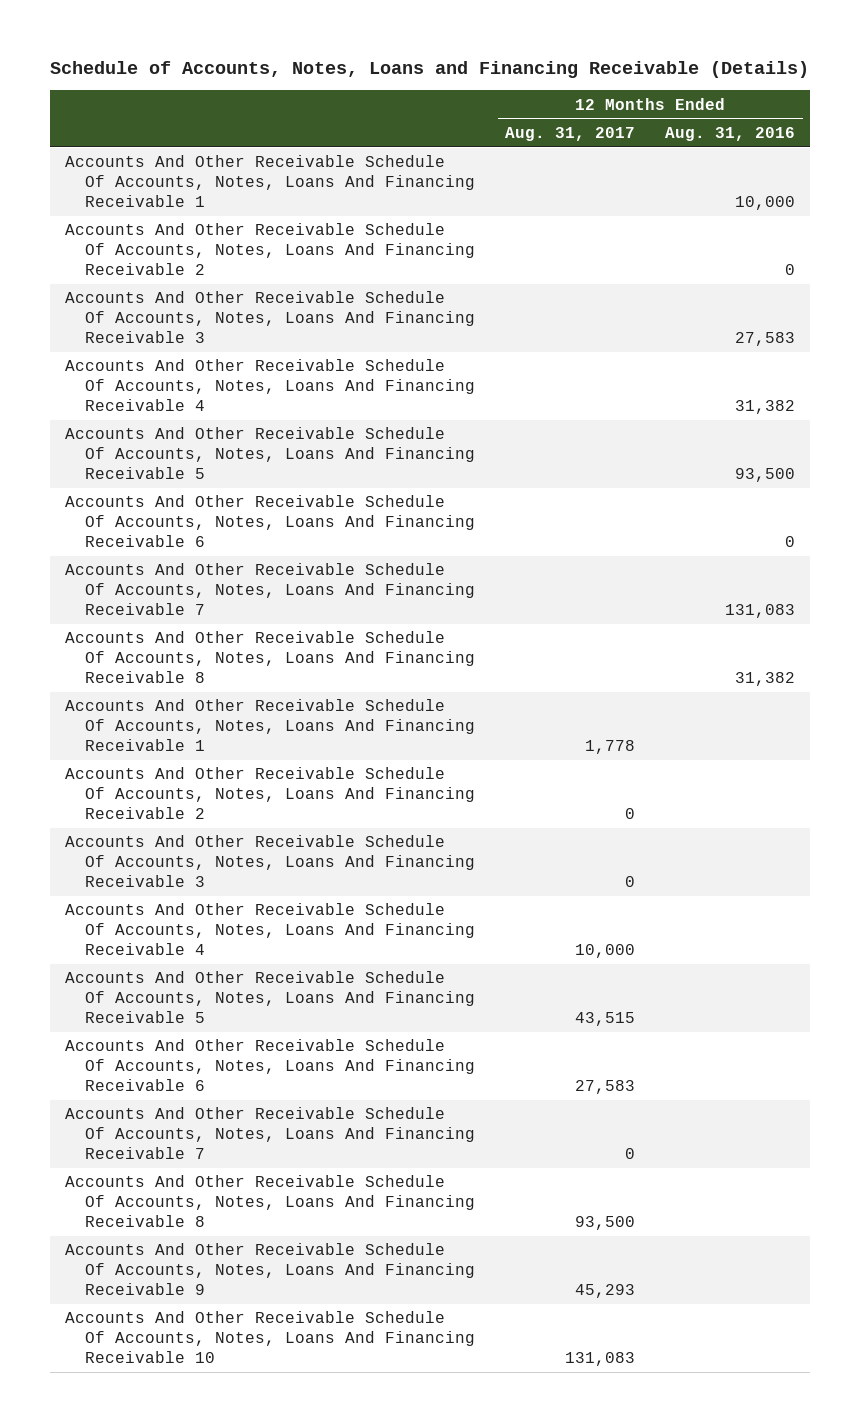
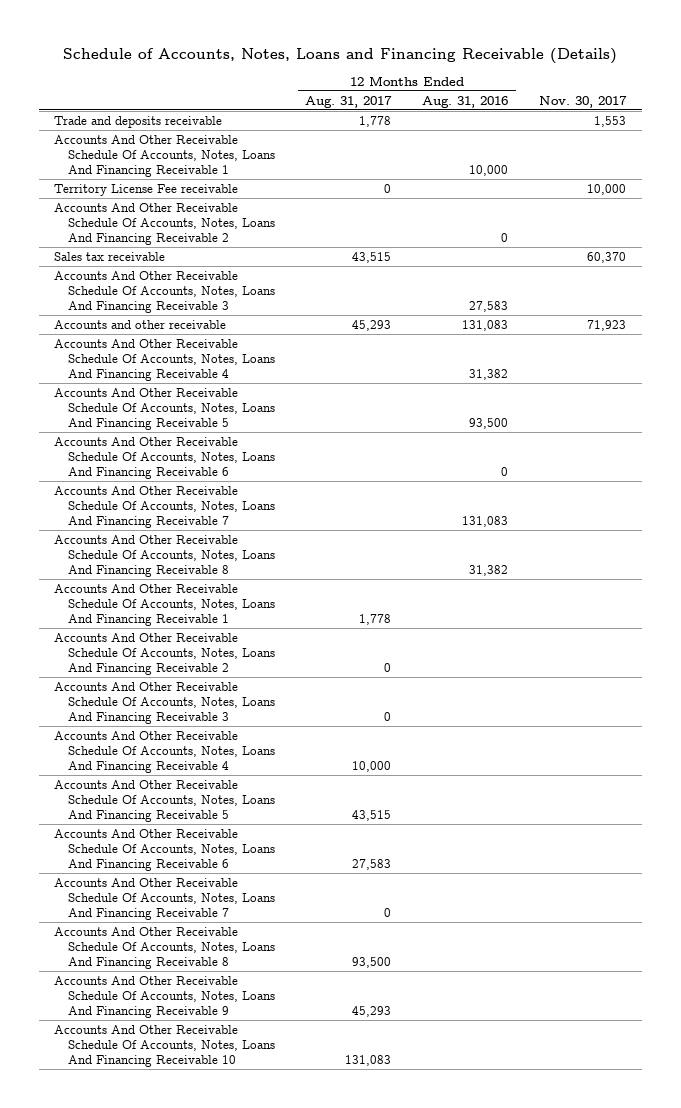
- | 12 Months Ended Aug. 31, 2017 | 12 Months Ended Aug. 31, 2016
+ | 12 Months Ended Aug. 31, 2017 | 12 Months Ended Aug. 31, 2016 | Nov. 30, 2017
+ Trade and deposits receivable | 1,778 | | 1,553
+ Territory License Fee receivable | 0 | | 10,000
+ Sales tax receivable | 43,515 | | 60,370
+ Accounts and other receivable | 45,293 | 131,083 | 71,923

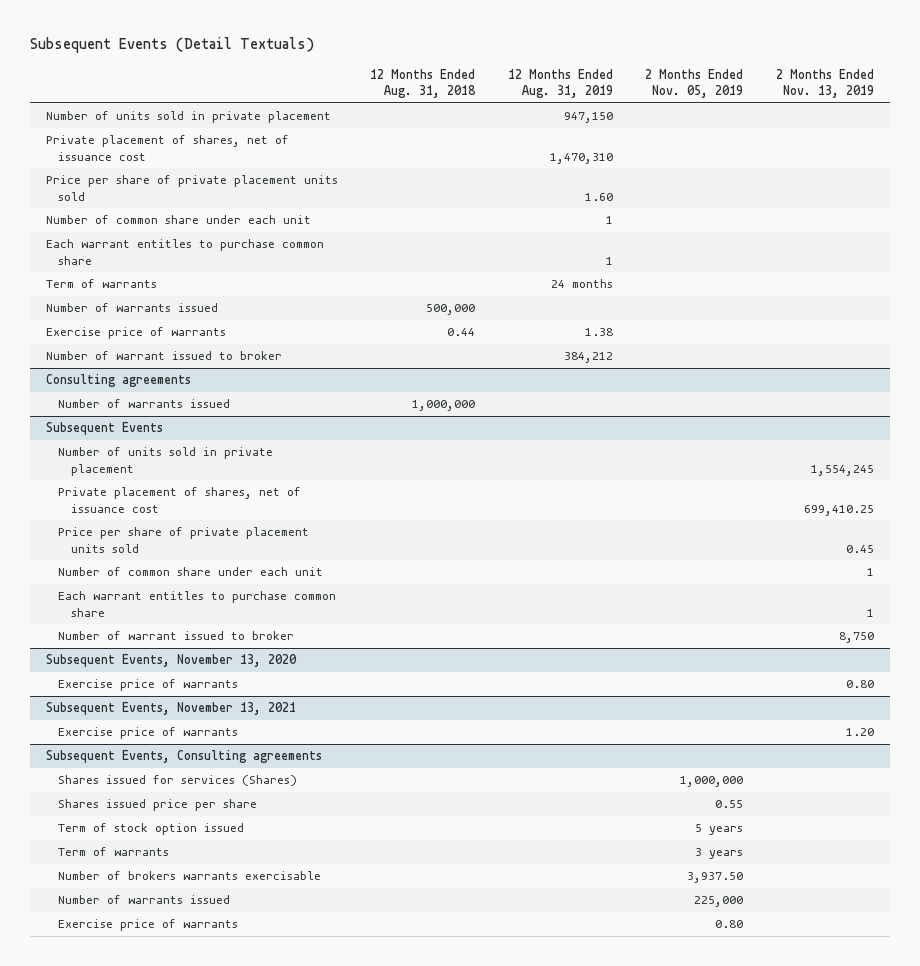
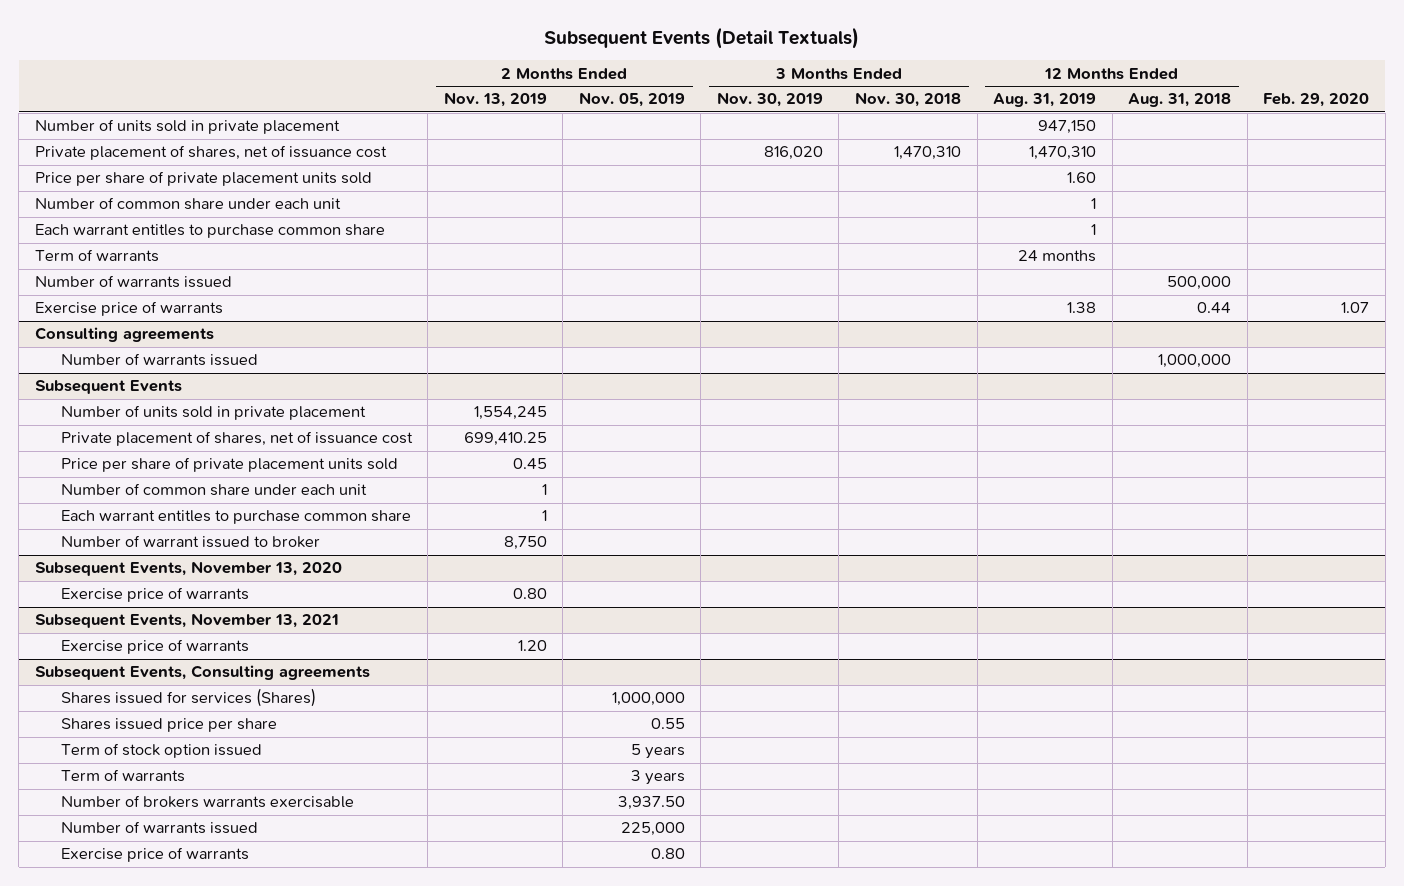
- | 12 Months Ended Aug. 31, 2018 | 12 Months Ended Aug. 31, 2019 | 2 Months Ended Nov. 05, 2019 | 2 Months Ended Nov. 13, 2019
+ | 2 Months Ended Nov. 13, 2019 | 2 Months Ended Nov. 05, 2019 | 3 Months Ended Nov. 30, 2019 | 3 Months Ended Nov. 30, 2018 | 12 Months Ended Aug. 31, 2019 | 12 Months Ended Aug. 31, 2018 | Feb. 29, 2020
- Number of warrant issued to broker | | 384,212 | |

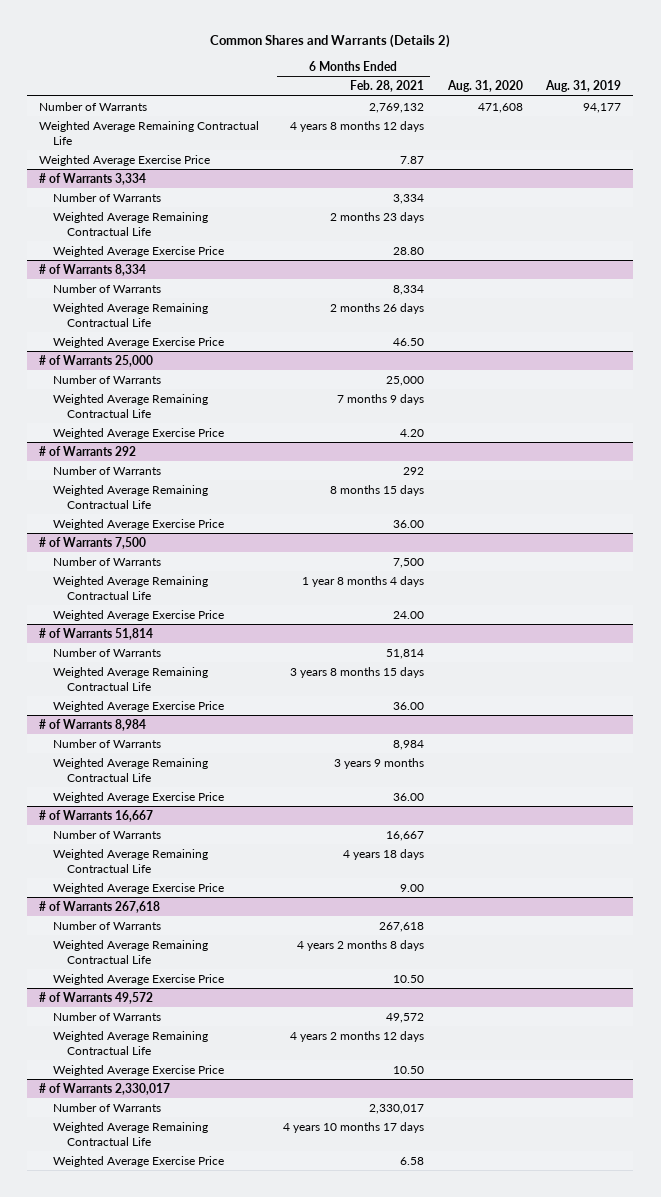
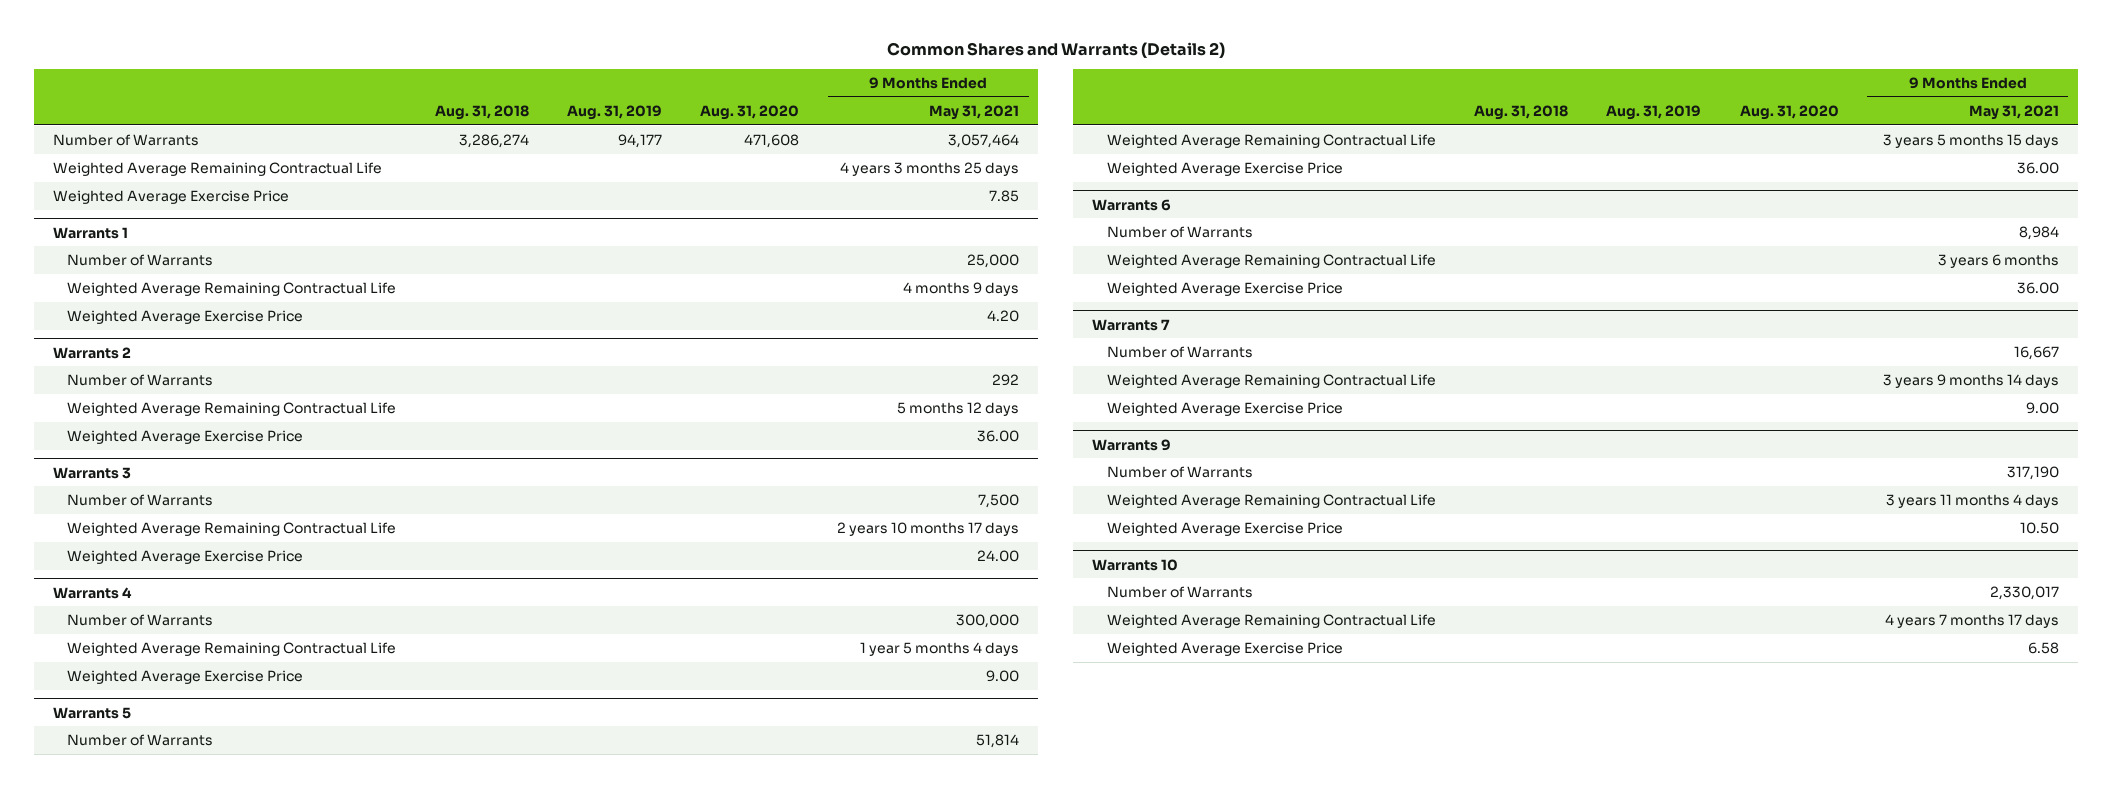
- | 6 Months Ended Feb. 28, 2021 | Aug. 31, 2020 | Aug. 31, 2019
+ | Aug. 31, 2018 | Aug. 31, 2019 | Aug. 31, 2020 | 9 Months Ended May 31, 2021
- # of Warrants 3,334
+ Warrants 1
- # of Warrants 8,334
+ Warrants 2
- # of Warrants 25,000
+ Warrants 3
- # of Warrants 292
+ Warrants 4
- # of Warrants 7,500
+ Warrants 5
- # of Warrants 51,814
+ Warrants 6
- # of Warrants 8,984
+ Warrants 7
- # of Warrants 16,667
- Number of Warrants | 16,667 | |
- Weighted Average Remaining Contractual Life | 4 years 18 days | |
- Weighted Average Exercise Price | 9.00 | |
- # of Warrants 267,618
+ Warrants 9
- # of Warrants 49,572
+ Warrants 10
- # of Warrants 2,330,017
- Number of Warrants | 2,330,017 | |
- Weighted Average Remaining Contractual Life | 4 years 10 months 17 days | |
- Weighted Average Exercise Price | 6.58 | |

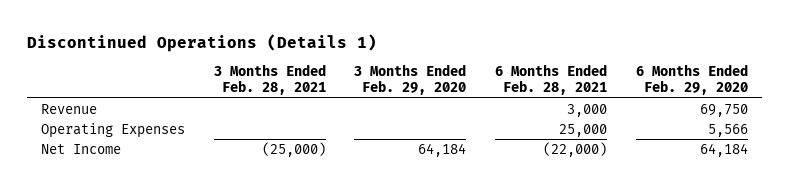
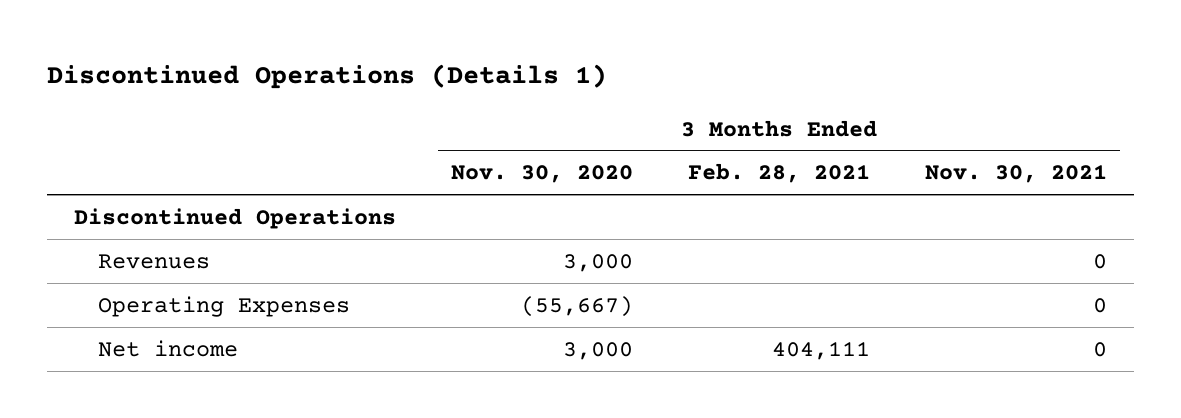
- | 3 Months Ended Feb. 28, 2021 | 3 Months Ended Feb. 29, 2020 | 6 Months Ended Feb. 28, 2021 | 6 Months Ended Feb. 29, 2020
+ | 3 Months Ended Nov. 30, 2020 | 3 Months Ended Feb. 28, 2021 | 3 Months Ended Nov. 30, 2021
- Revenue | | | 3,000 | 69,750
+ Discontinued Operations
+ Revenues | 3,000 | | 0
- Net Income | (25,000) | 64,184 | (22,000) | 64,184
+ Net income | 3,000 | 404,111 | 0

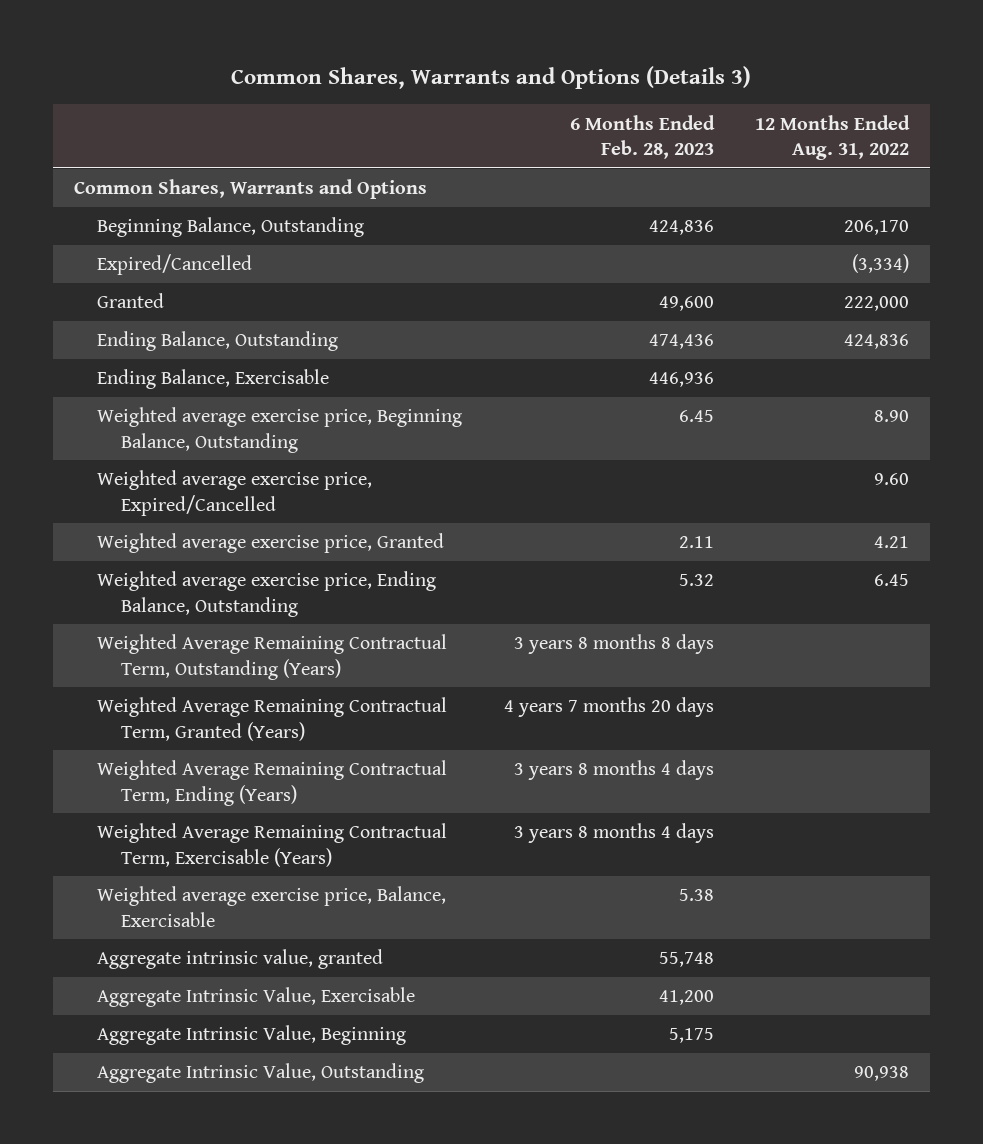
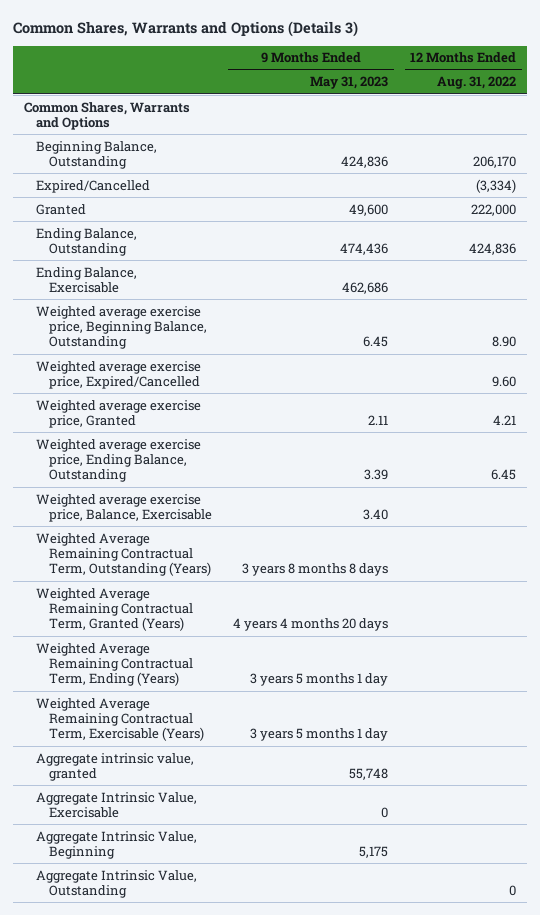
- | 6 Months Ended Feb. 28, 2023 | 12 Months Ended Aug. 31, 2022
+ | 9 Months Ended May 31, 2023 | 12 Months Ended Aug. 31, 2022
moved up: Weighted average exercise price, Balance, Exercisable | 3.40 |
- Aggregate Intrinsic Value, Outstanding | | 90,938
+ Aggregate Intrinsic Value, Outstanding | | 0

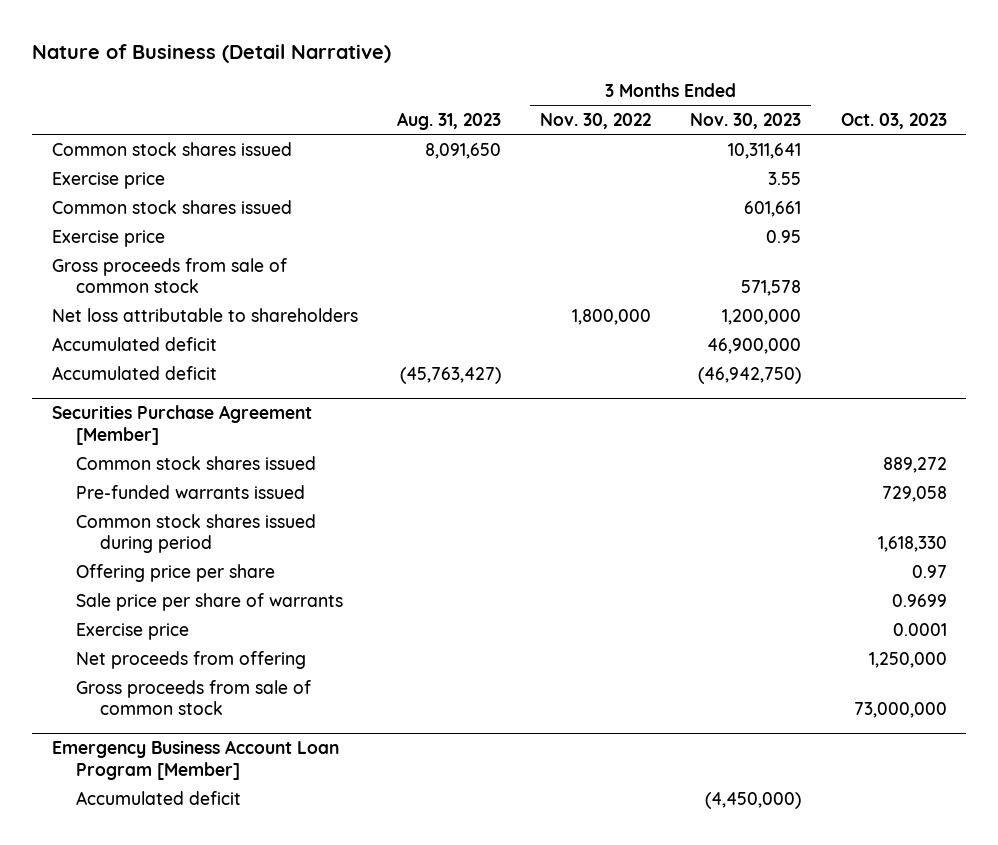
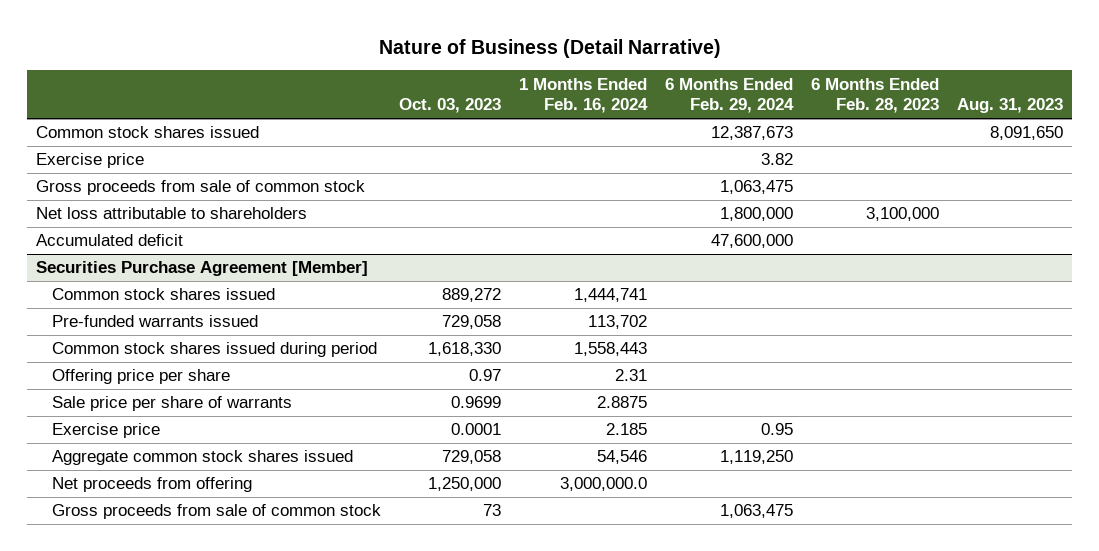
- | Aug. 31, 2023 | 3 Months Ended Nov. 30, 2022 | 3 Months Ended Nov. 30, 2023 | Oct. 03, 2023
+ | Oct. 03, 2023 | 1 Months Ended Feb. 16, 2024 | 6 Months Ended Feb. 29, 2024 | 6 Months Ended Feb. 28, 2023 | Aug. 31, 2023
- Common stock shares issued | | | 601,661 |
- Exercise price | | | 0.95 |
- Accumulated deficit | (45,763,427) | | (46,942,750) |
@ Securities Purchase Agreement [Member]
+ Aggregate common stock shares issued | 729,058 | 54,546 | 1,119,250 | |
- Gross proceeds from sale of common stock | | | | 73,000,000
- Emergency Business Account Loan Program [Member]
- Accumulated deficit | | | (4,450,000) |
@ Securities Purchase Agreement [Member]
+ Gross proceeds from sale of common stock | 73 | | 1,063,475 | |

